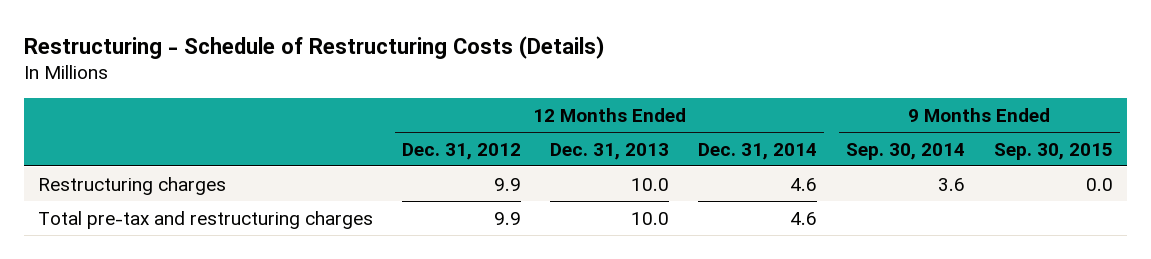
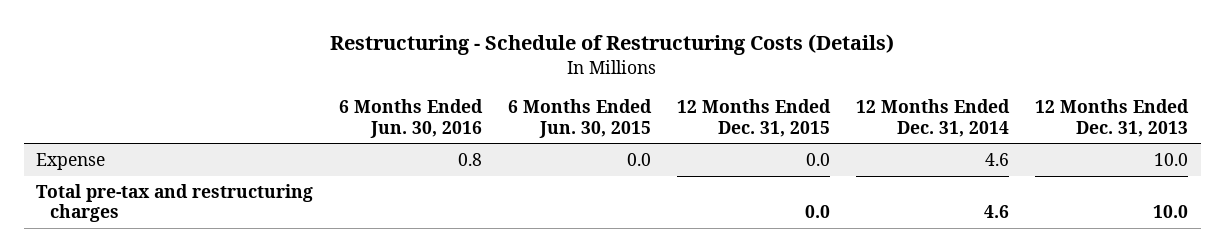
- | 12 Months Ended Dec. 31, 2012 | 12 Months Ended Dec. 31, 2013 | 12 Months Ended Dec. 31, 2014 | 9 Months Ended Sep. 30, 2014 | 9 Months Ended Sep. 30, 2015
+ | 6 Months Ended Jun. 30, 2016 | 6 Months Ended Jun. 30, 2015 | 12 Months Ended Dec. 31, 2015 | 12 Months Ended Dec. 31, 2014 | 12 Months Ended Dec. 31, 2013
- Restructuring charges | 9.9 | 10.0 | 4.6 | 3.6 | 0.0
+ Expense | 0.8 | 0.0 | 0.0 | 4.6 | 10.0

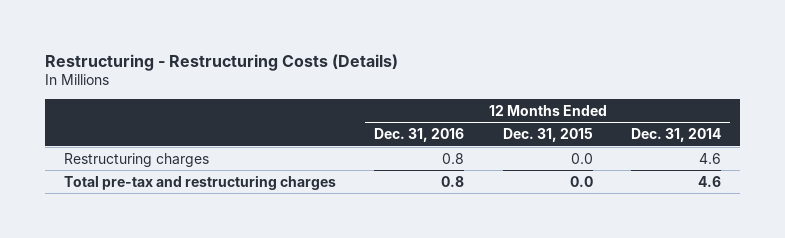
- Restructuring - Schedule of Restructuring Costs (Details)
+ Restructuring - Restructuring Costs (Details)
- | 6 Months Ended Jun. 30, 2016 | 6 Months Ended Jun. 30, 2015 | 12 Months Ended Dec. 31, 2015 | 12 Months Ended Dec. 31, 2014 | 12 Months Ended Dec. 31, 2013
+ | 12 Months Ended Dec. 31, 2016 | 12 Months Ended Dec. 31, 2015 | 12 Months Ended Dec. 31, 2014
- Expense | 0.8 | 0.0 | 0.0 | 4.6 | 10.0
+ Restructuring charges | 0.8 | 0.0 | 4.6

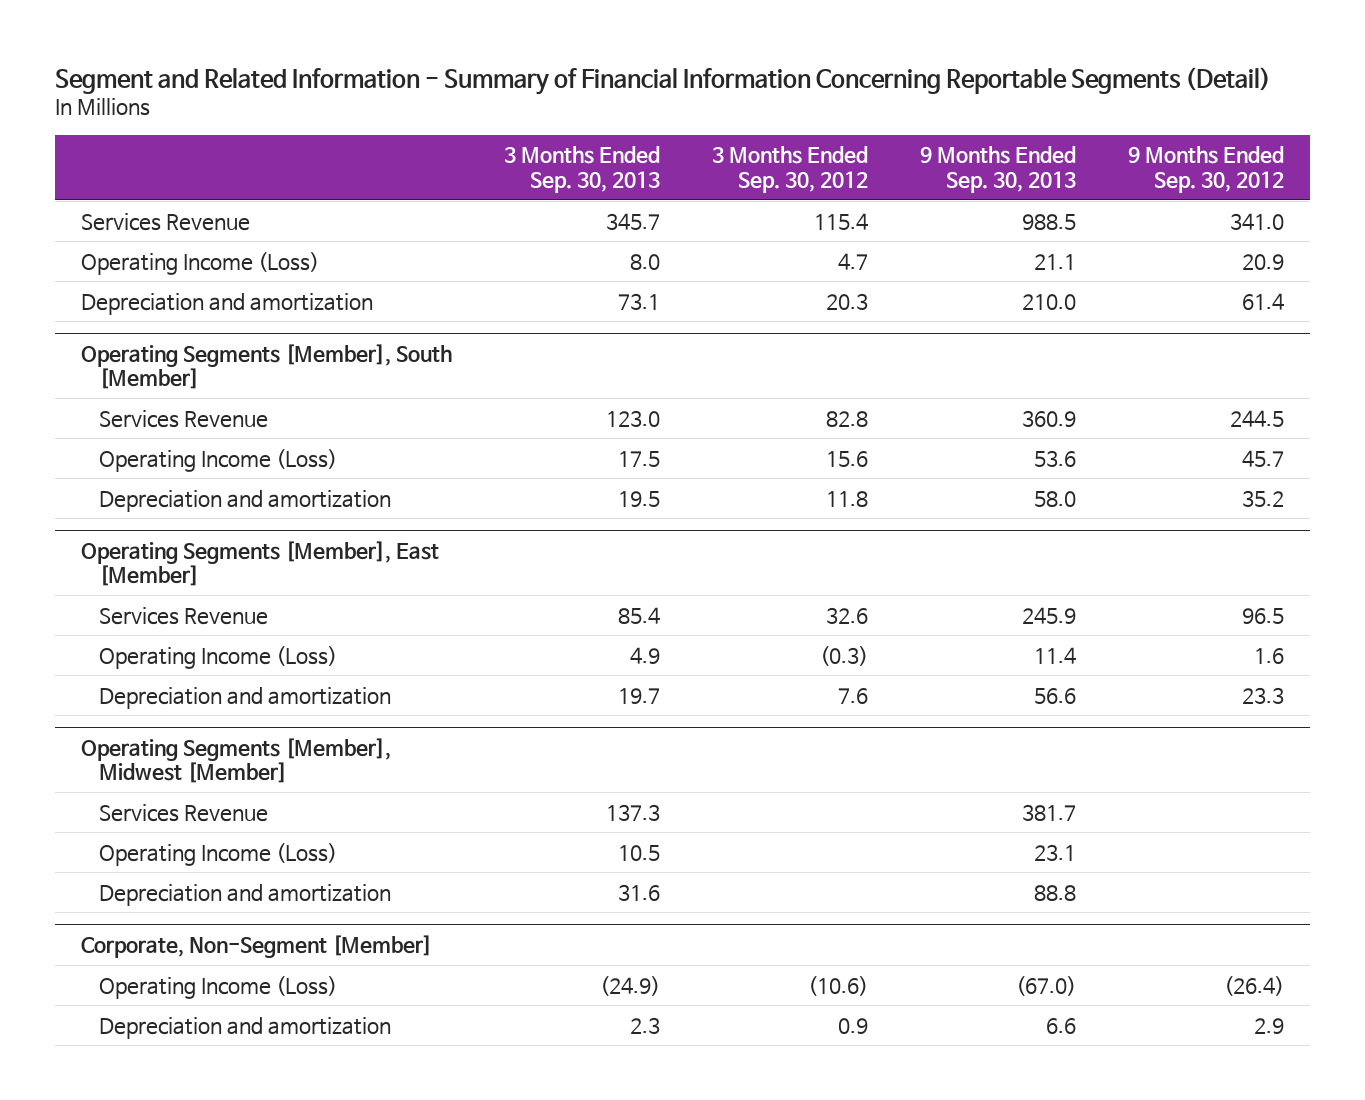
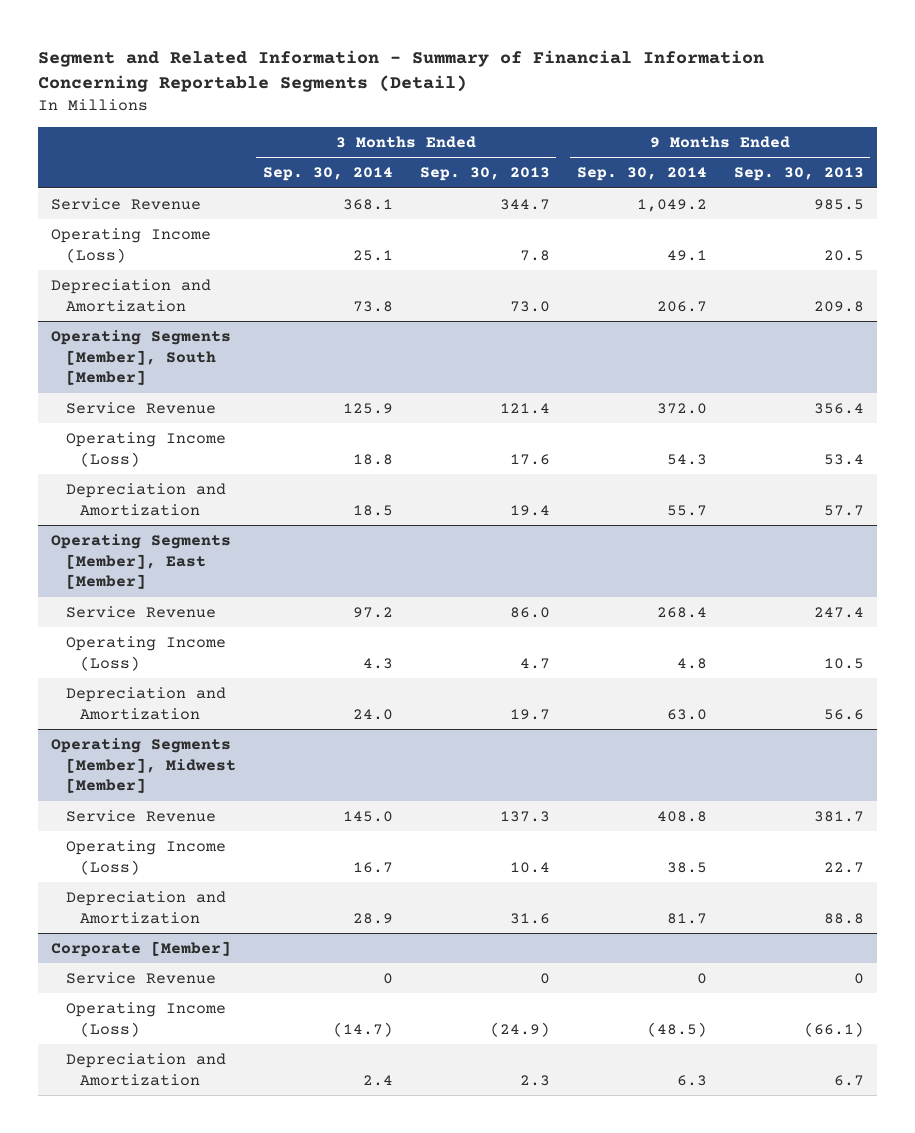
- | 3 Months Ended Sep. 30, 2013 | 3 Months Ended Sep. 30, 2012 | 9 Months Ended Sep. 30, 2013 | 9 Months Ended Sep. 30, 2012
+ | 3 Months Ended Sep. 30, 2014 | 3 Months Ended Sep. 30, 2013 | 9 Months Ended Sep. 30, 2014 | 9 Months Ended Sep. 30, 2013
- Services Revenue | 345.7 | 115.4 | 988.5 | 341.0
- Operating Income (Loss) | 8.0 | 4.7 | 21.1 | 20.9
- Depreciation and amortization | 73.1 | 20.3 | 210.0 | 61.4
+ Service Revenue | 368.1 | 344.7 | 1,049.2 | 985.5
+ Operating Income (Loss) | 25.1 | 7.8 | 49.1 | 20.5
+ Depreciation and Amortization | 73.8 | 73.0 | 206.7 | 209.8
@ Operating Segments [Member], South [Member]
- Services Revenue | 123.0 | 82.8 | 360.9 | 244.5
- Operating Income (Loss) | 17.5 | 15.6 | 53.6 | 45.7
- Depreciation and amortization | 19.5 | 11.8 | 58.0 | 35.2
+ Service Revenue | 125.9 | 121.4 | 372.0 | 356.4
+ Operating Income (Loss) | 18.8 | 17.6 | 54.3 | 53.4
+ Depreciation and Amortization | 18.5 | 19.4 | 55.7 | 57.7
@ Operating Segments [Member], East [Member]
- Services Revenue | 85.4 | 32.6 | 245.9 | 96.5
- Operating Income (Loss) | 4.9 | (0.3) | 11.4 | 1.6
- Depreciation and amortization | 19.7 | 7.6 | 56.6 | 23.3
+ Service Revenue | 97.2 | 86.0 | 268.4 | 247.4
+ Operating Income (Loss) | 4.3 | 4.7 | 4.8 | 10.5
+ Depreciation and Amortization | 24.0 | 19.7 | 63.0 | 56.6
@ Operating Segments [Member], Midwest [Member]
- Services Revenue | 137.3 | | 381.7 |
- Operating Income (Loss) | 10.5 | | 23.1 |
- Depreciation and amortization | 31.6 | | 88.8 |
- Corporate, Non-Segment [Member]
- Operating Income (Loss) | (24.9) | (10.6) | (67.0) | (26.4)
- Depreciation and amortization | 2.3 | 0.9 | 6.6 | 2.9
@ Operating Segments [Member], Midwest [Member]
+ Service Revenue | 145.0 | 137.3 | 408.8 | 381.7
+ Operating Income (Loss) | 16.7 | 10.4 | 38.5 | 22.7
+ Depreciation and Amortization | 28.9 | 31.6 | 81.7 | 88.8
+ Corporate [Member]
+ Service Revenue | 0 | 0 | 0 | 0
+ Operating Income (Loss) | (14.7) | (24.9) | (48.5) | (66.1)
+ Depreciation and Amortization | 2.4 | 2.3 | 6.3 | 6.7

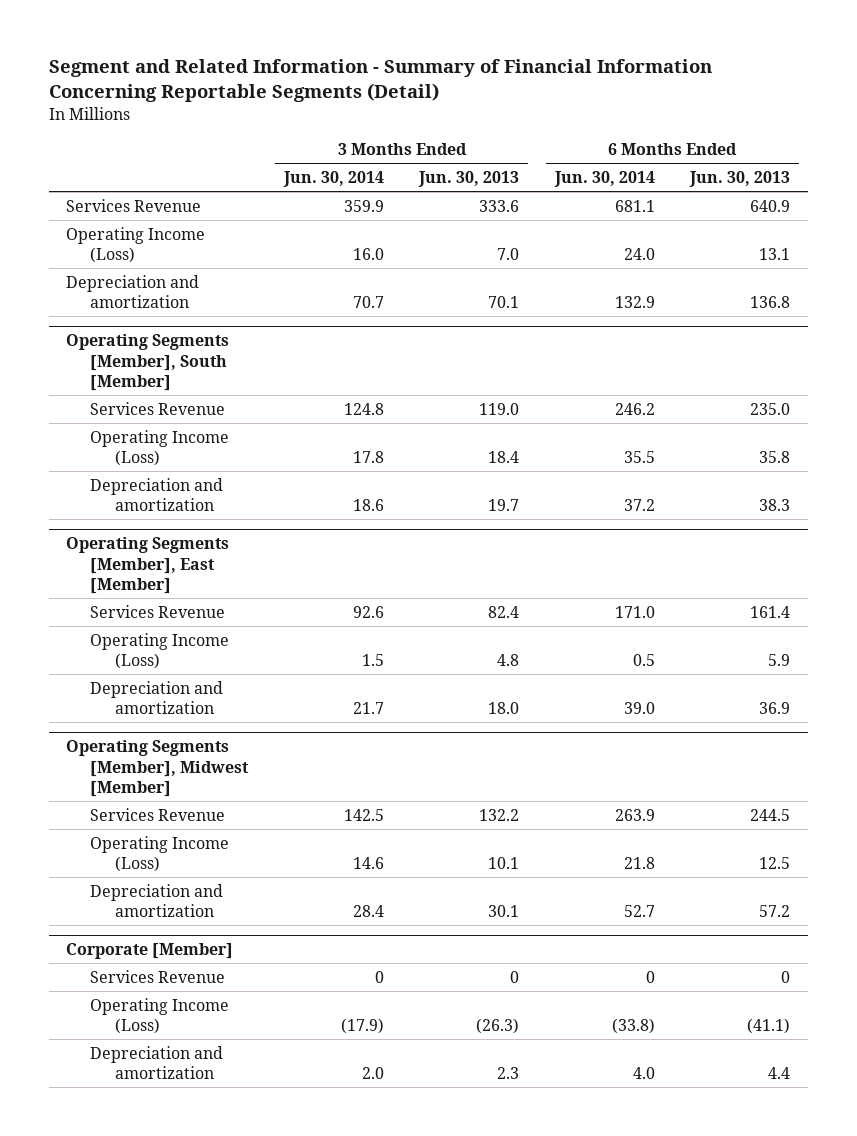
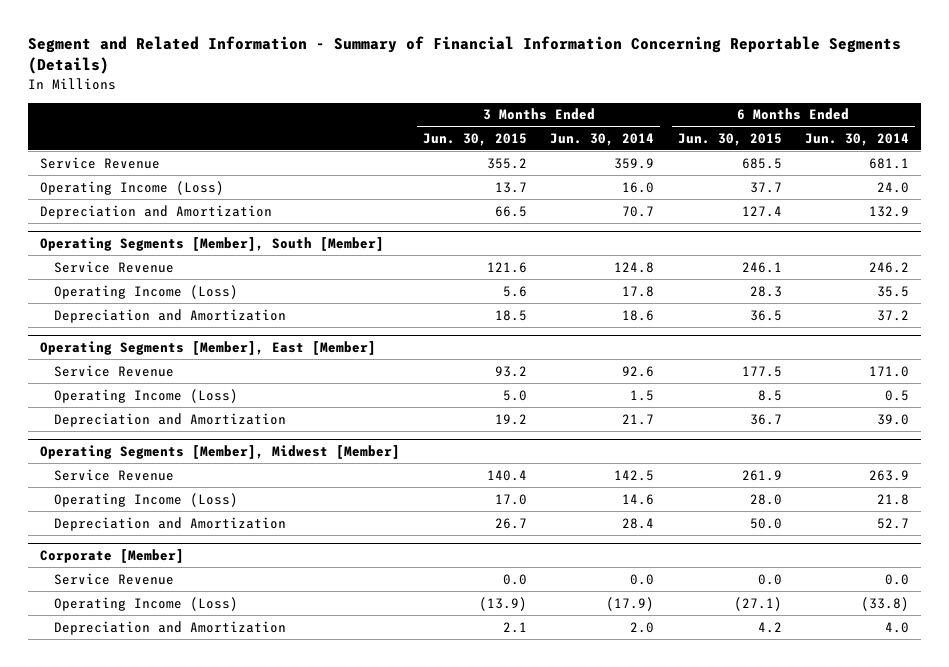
- Segment and Related Information - Summary of Financial Information Concerning Reportable Segments (Detail)
+ Segment and Related Information - Summary of Financial Information Concerning Reportable Segments (Details)
- | 3 Months Ended Jun. 30, 2014 | 3 Months Ended Jun. 30, 2013 | 6 Months Ended Jun. 30, 2014 | 6 Months Ended Jun. 30, 2013
+ | 3 Months Ended Jun. 30, 2015 | 3 Months Ended Jun. 30, 2014 | 6 Months Ended Jun. 30, 2015 | 6 Months Ended Jun. 30, 2014
- Services Revenue | 359.9 | 333.6 | 681.1 | 640.9
+ Service Revenue | 355.2 | 359.9 | 685.5 | 681.1
- Depreciation and amortization | 70.7 | 70.1 | 132.9 | 136.8
+ Depreciation and Amortization | 66.5 | 70.7 | 127.4 | 132.9
@ Operating Segments [Member], South [Member]
- Services Revenue | 124.8 | 119.0 | 246.2 | 235.0
+ Service Revenue | 121.6 | 124.8 | 246.1 | 246.2
- Depreciation and amortization | 18.6 | 19.7 | 37.2 | 38.3
+ Depreciation and Amortization | 18.5 | 18.6 | 36.5 | 37.2
@ Operating Segments [Member], East [Member]
- Services Revenue | 92.6 | 82.4 | 171.0 | 161.4
+ Service Revenue | 93.2 | 92.6 | 177.5 | 171.0
- Depreciation and amortization | 21.7 | 18.0 | 39.0 | 36.9
+ Depreciation and Amortization | 19.2 | 21.7 | 36.7 | 39.0
@ Operating Segments [Member], Midwest [Member]
- Services Revenue | 142.5 | 132.2 | 263.9 | 244.5
+ Service Revenue | 140.4 | 142.5 | 261.9 | 263.9
- Depreciation and amortization | 28.4 | 30.1 | 52.7 | 57.2
+ Depreciation and Amortization | 26.7 | 28.4 | 50.0 | 52.7
@ Corporate [Member]
- Services Revenue | 0 | 0 | 0 | 0
+ Service Revenue | 0.0 | 0.0 | 0.0 | 0.0
- Depreciation and amortization | 2.0 | 2.3 | 4.0 | 4.4
+ Depreciation and Amortization | 2.1 | 2.0 | 4.2 | 4.0

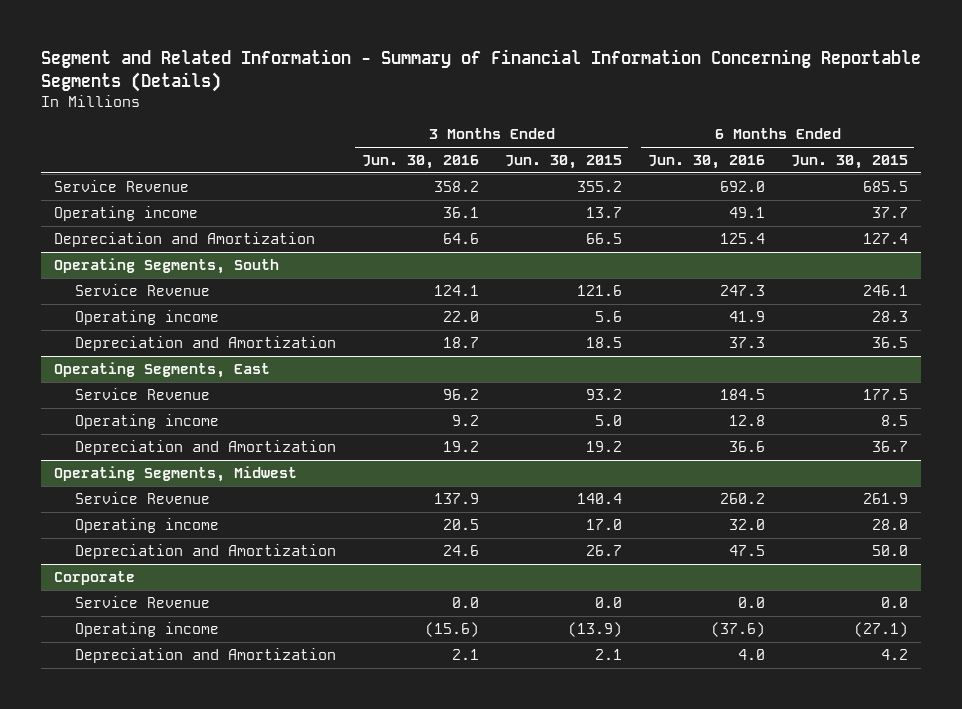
- | 3 Months Ended Jun. 30, 2015 | 3 Months Ended Jun. 30, 2014 | 6 Months Ended Jun. 30, 2015 | 6 Months Ended Jun. 30, 2014
+ | 3 Months Ended Jun. 30, 2016 | 3 Months Ended Jun. 30, 2015 | 6 Months Ended Jun. 30, 2016 | 6 Months Ended Jun. 30, 2015
- Operating Income (Loss) | 13.7 | 16.0 | 37.7 | 24.0
+ Operating income | 36.1 | 13.7 | 49.1 | 37.7
- Operating Segments [Member], South [Member]
+ Operating Segments, South
- Operating Income (Loss) | 5.6 | 17.8 | 28.3 | 35.5
+ Operating income | 22.0 | 5.6 | 41.9 | 28.3
- Operating Segments [Member], East [Member]
+ Operating Segments, East
- Operating Income (Loss) | 5.0 | 1.5 | 8.5 | 0.5
+ Operating income | 9.2 | 5.0 | 12.8 | 8.5
- Operating Segments [Member], Midwest [Member]
+ Operating Segments, Midwest
- Operating Income (Loss) | 17.0 | 14.6 | 28.0 | 21.8
+ Operating income | 20.5 | 17.0 | 32.0 | 28.0
- Corporate [Member]
+ Corporate
- Operating Income (Loss) | (13.9) | (17.9) | (27.1) | (33.8)
+ Operating income | (15.6) | (13.9) | (37.6) | (27.1)

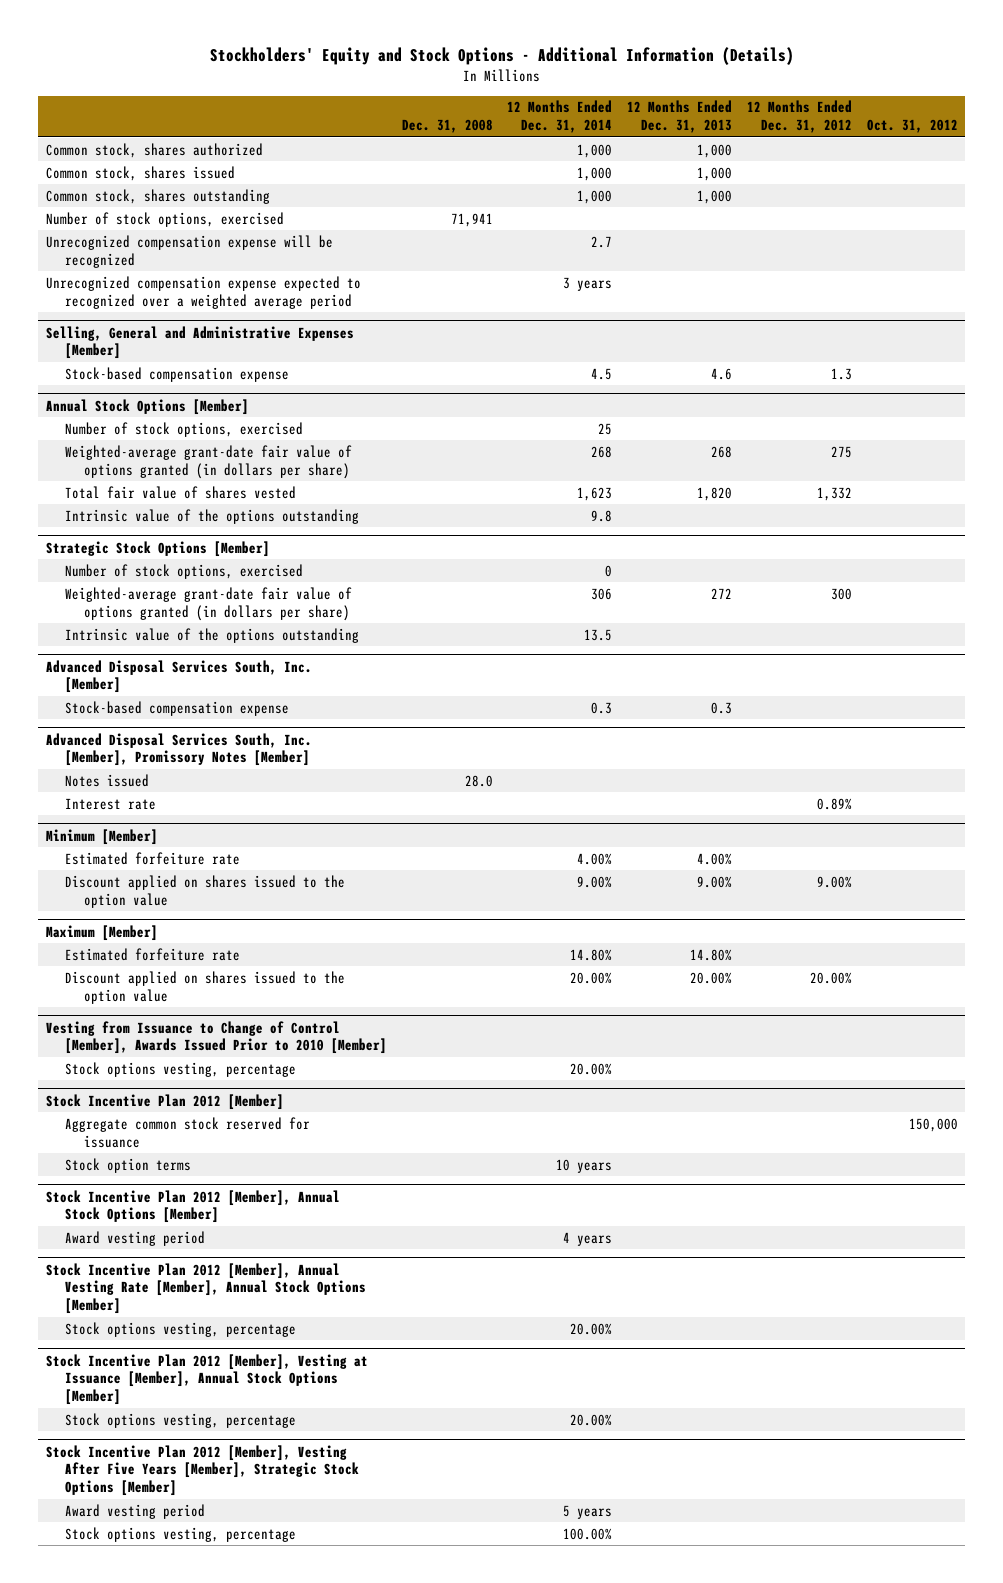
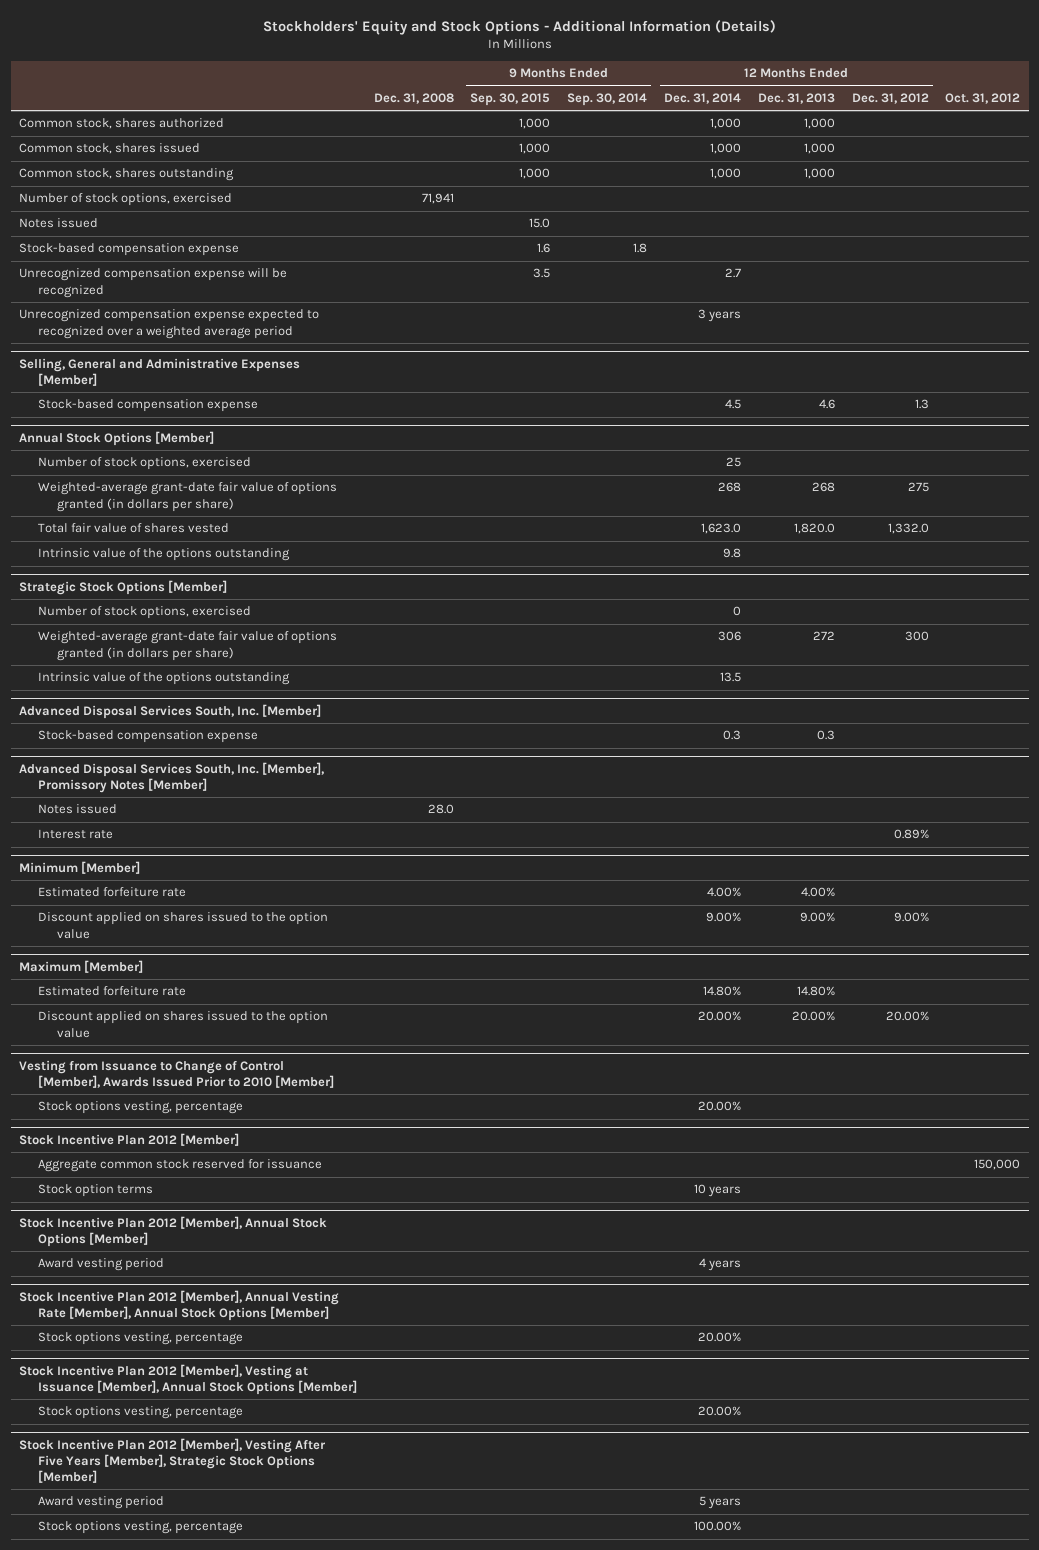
- | Dec. 31, 2008 | 12 Months Ended Dec. 31, 2014 | 12 Months Ended Dec. 31, 2013 | 12 Months Ended Dec. 31, 2012 | Oct. 31, 2012
+ | Dec. 31, 2008 | 9 Months Ended Sep. 30, 2015 | 9 Months Ended Sep. 30, 2014 | 12 Months Ended Dec. 31, 2014 | 12 Months Ended Dec. 31, 2013 | 12 Months Ended Dec. 31, 2012 | Oct. 31, 2012
+ Notes issued | | 15.0 | | | | |
+ Stock-based compensation expense | | 1.6 | 1.8 | | | |
@ Annual Stock Options [Member]
- Total fair value of shares vested | | 1,623 | 1,820 | 1,332 |
+ Total fair value of shares vested | | | | 1,623.0 | 1,820.0 | 1,332.0 |

